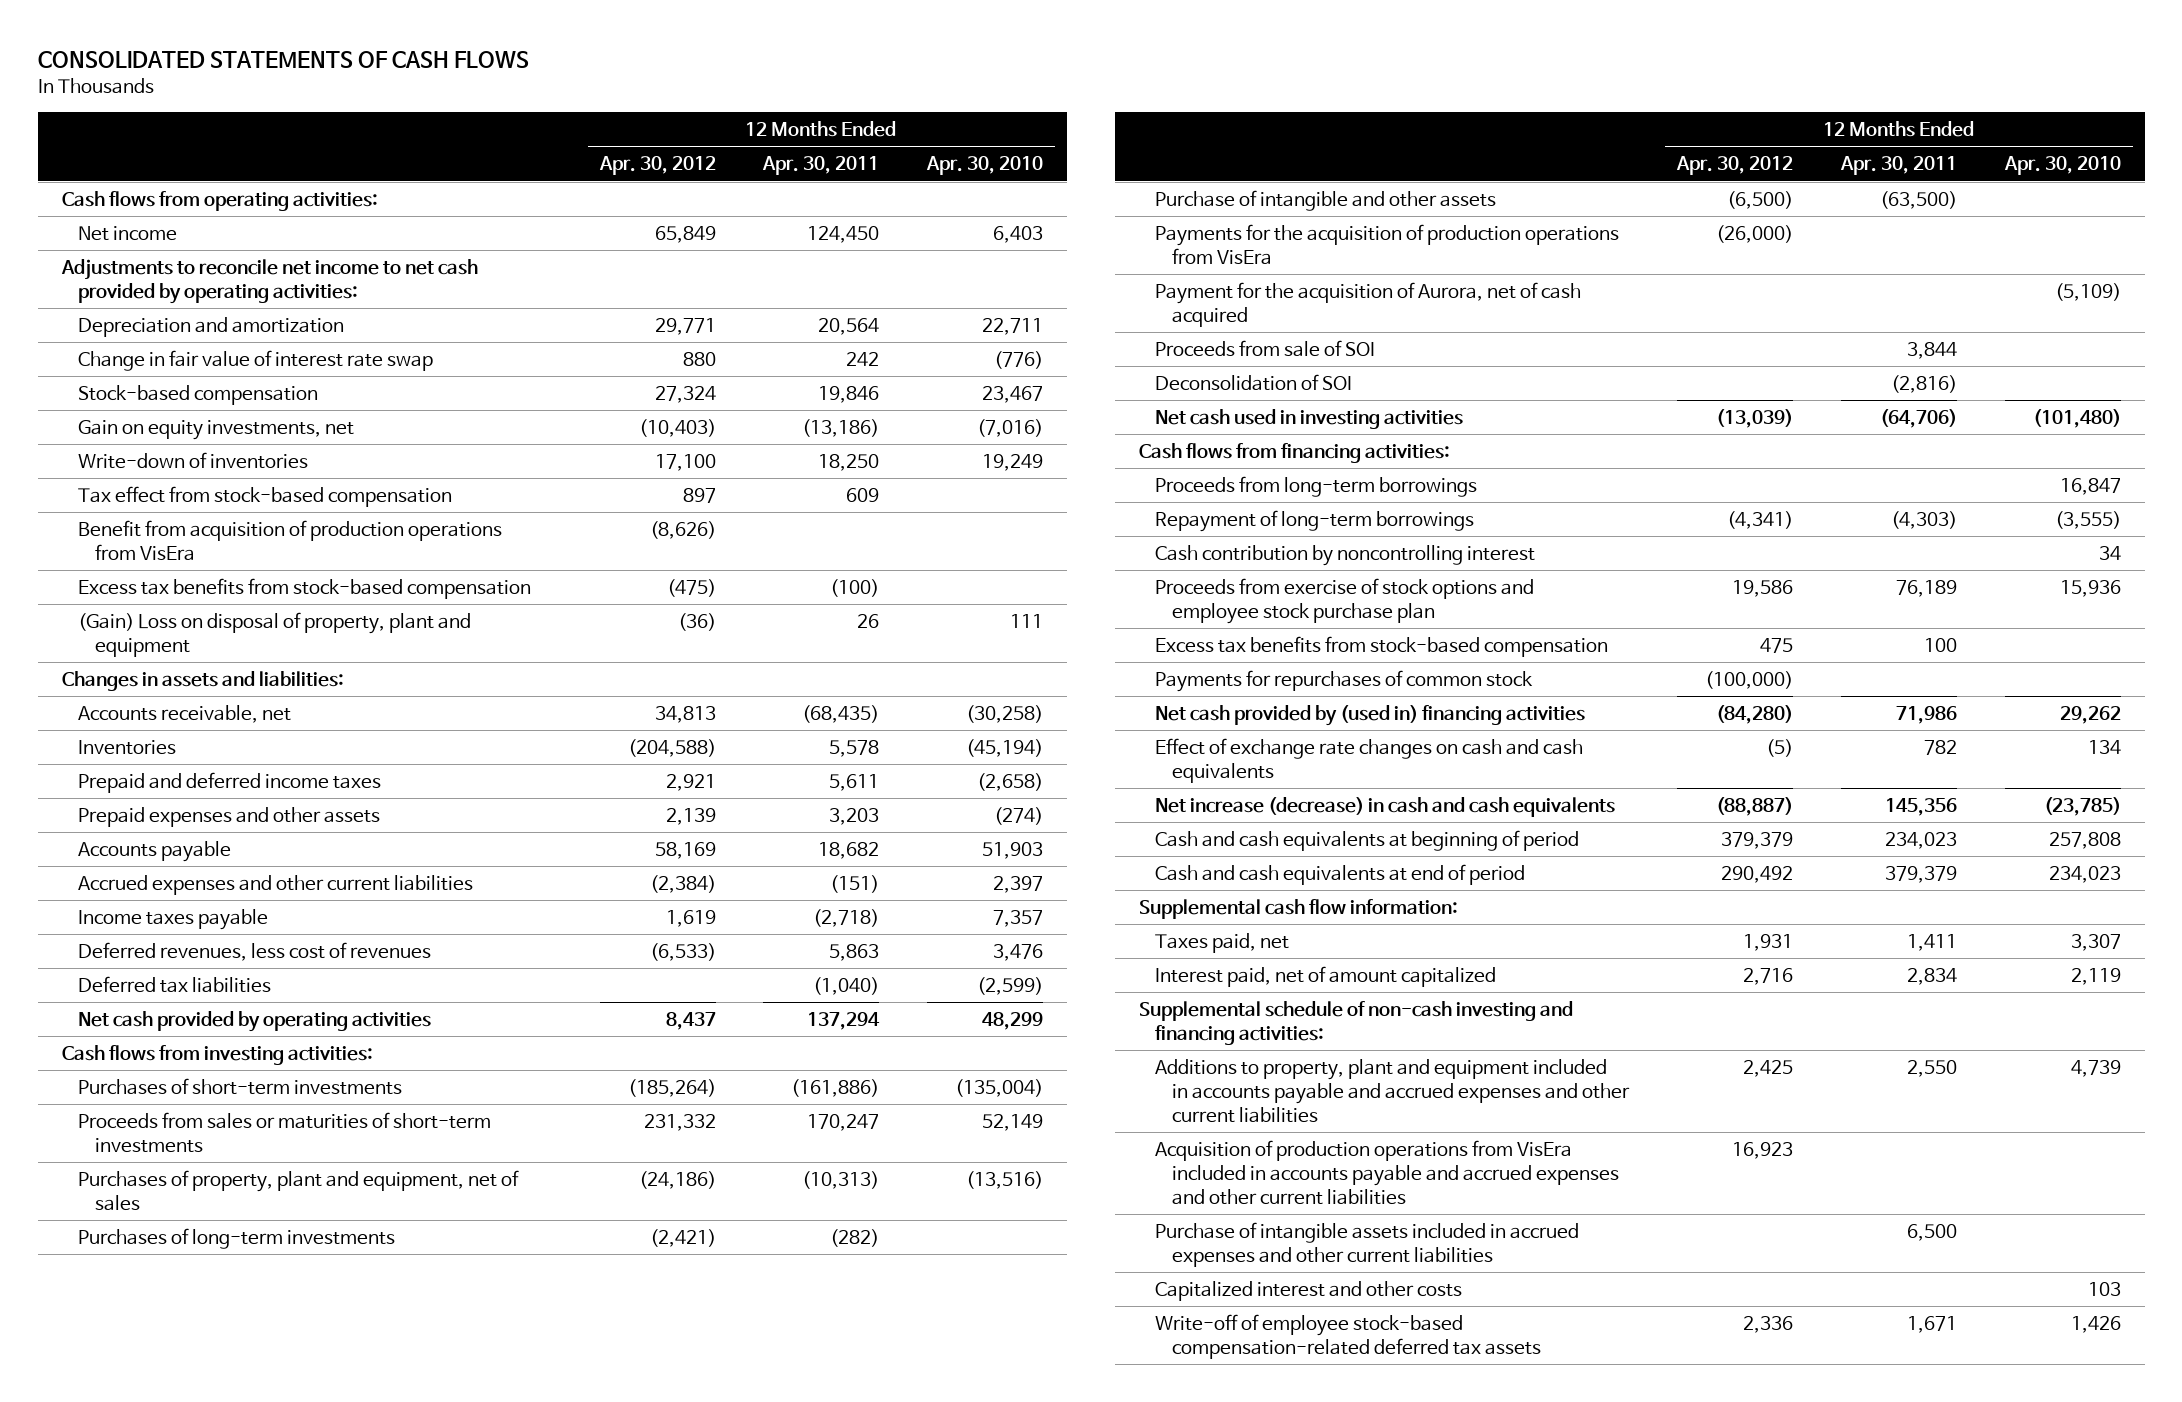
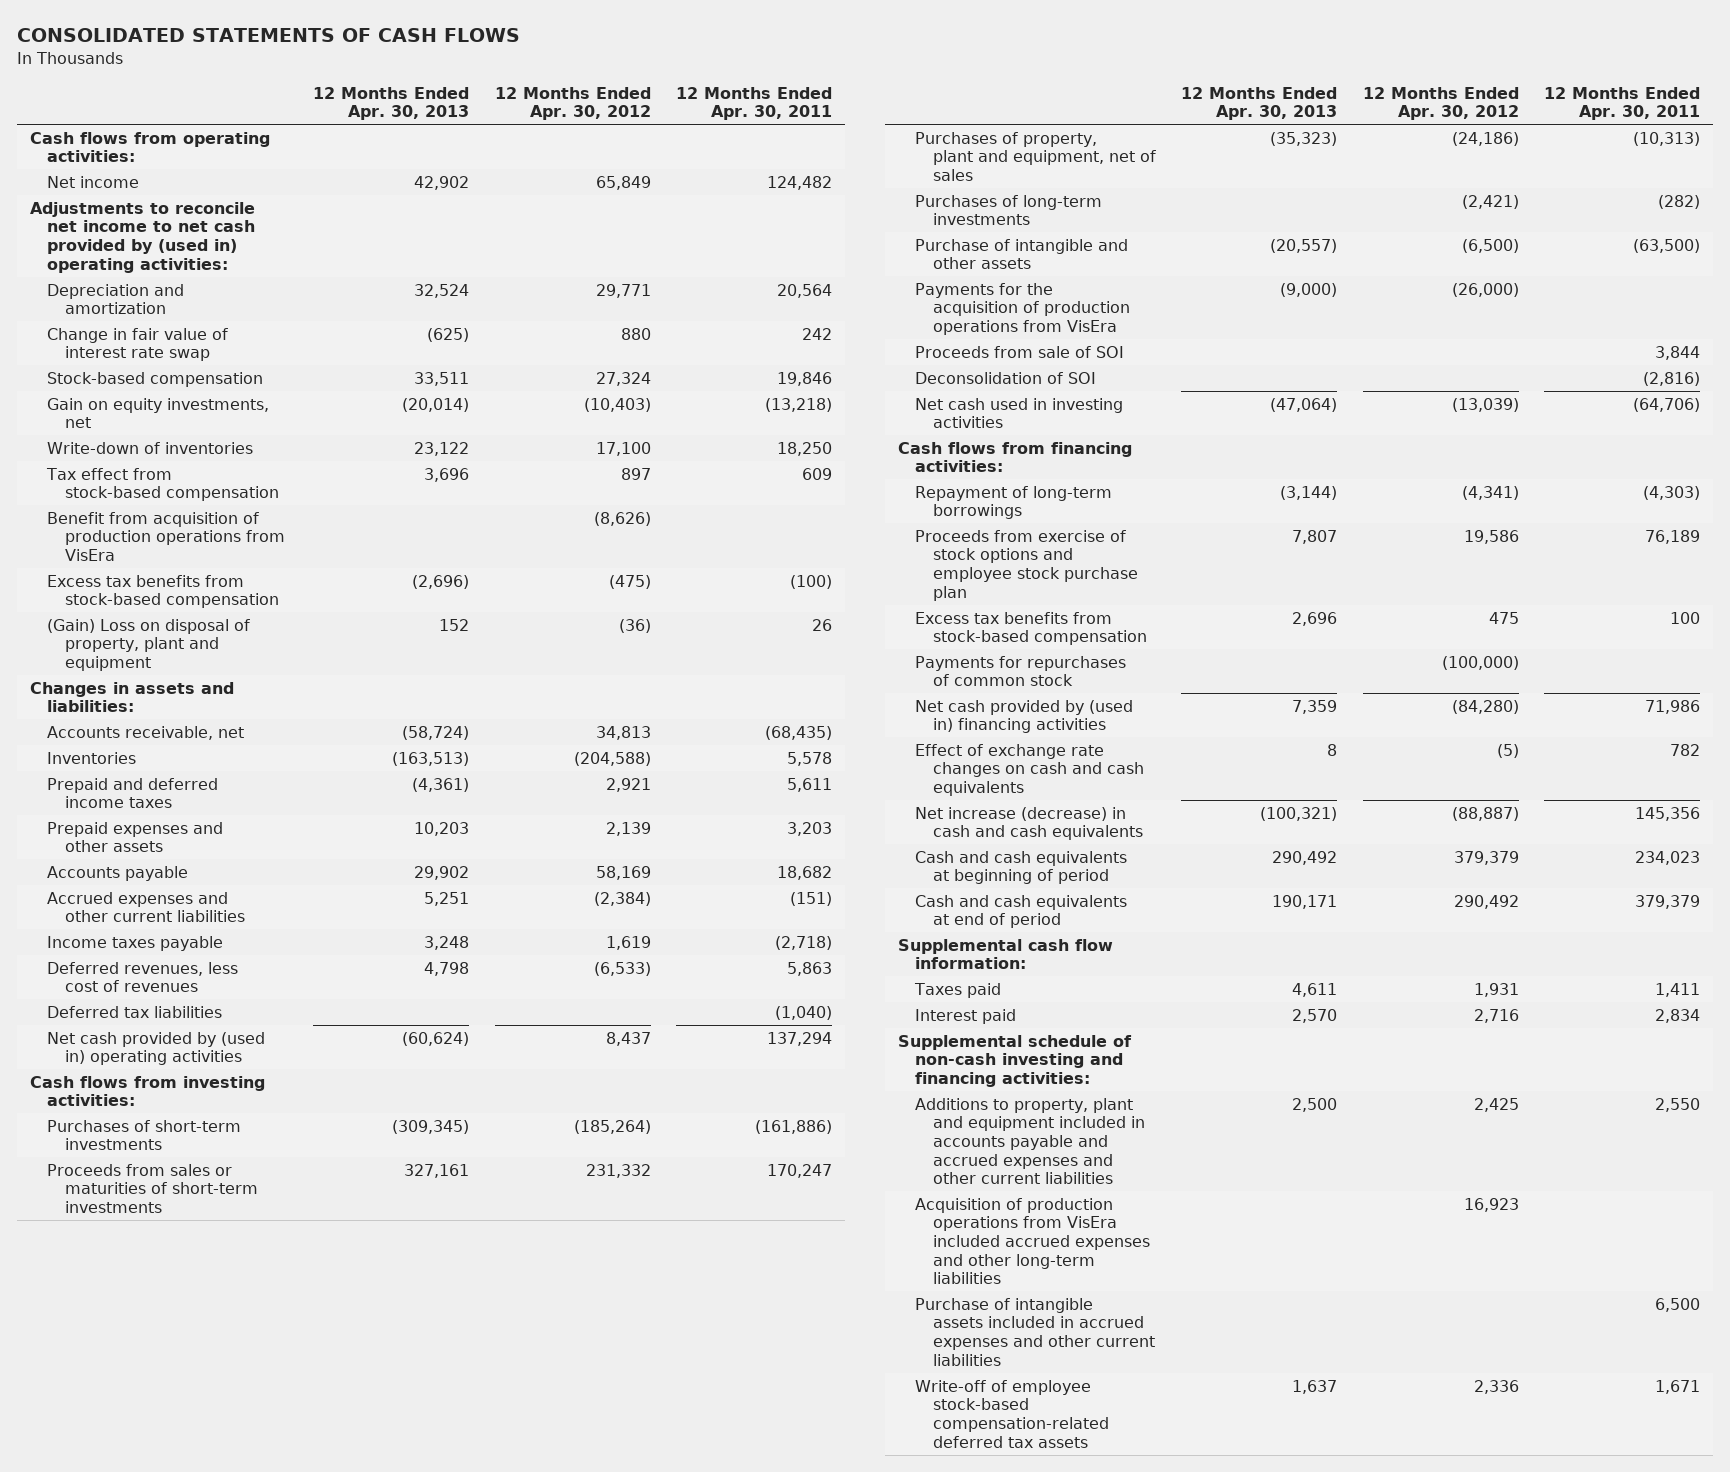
- | 12 Months Ended Apr. 30, 2012 | 12 Months Ended Apr. 30, 2011 | 12 Months Ended Apr. 30, 2010
+ | 12 Months Ended Apr. 30, 2013 | 12 Months Ended Apr. 30, 2012 | 12 Months Ended Apr. 30, 2011
- Net income | 65,849 | 124,450 | 6,403
- Adjustments to reconcile net income to net cash provided by operating activities:
+ Net income | 42,902 | 65,849 | 124,482
+ Adjustments to reconcile net income to net cash provided by (used in) operating activities:
- Gain on equity investments, net | (10,403) | (13,186) | (7,016)
+ Gain on equity investments, net | (20,014) | (10,403) | (13,218)
- Net cash provided by operating activities | 8,437 | 137,294 | 48,299
+ Net cash provided by (used in) operating activities | (60,624) | 8,437 | 137,294
- Payment for the acquisition of Aurora, net of cash acquired | | | (5,109)
- Proceeds from long-term borrowings | | | 16,847
- Cash contribution by noncontrolling interest | | | 34
- Taxes paid, net | 1,931 | 1,411 | 3,307
- Interest paid, net of amount capitalized | 2,716 | 2,834 | 2,119
+ Taxes paid | 4,611 | 1,931 | 1,411
+ Interest paid | 2,570 | 2,716 | 2,834
- Acquisition of production operations from VisEra included in accounts payable and accrued expenses and other current liabilities | 16,923 | |
+ Acquisition of production operations from VisEra included accrued expenses and other long-term liabilities | | 16,923 |
- Capitalized interest and other costs | | | 103

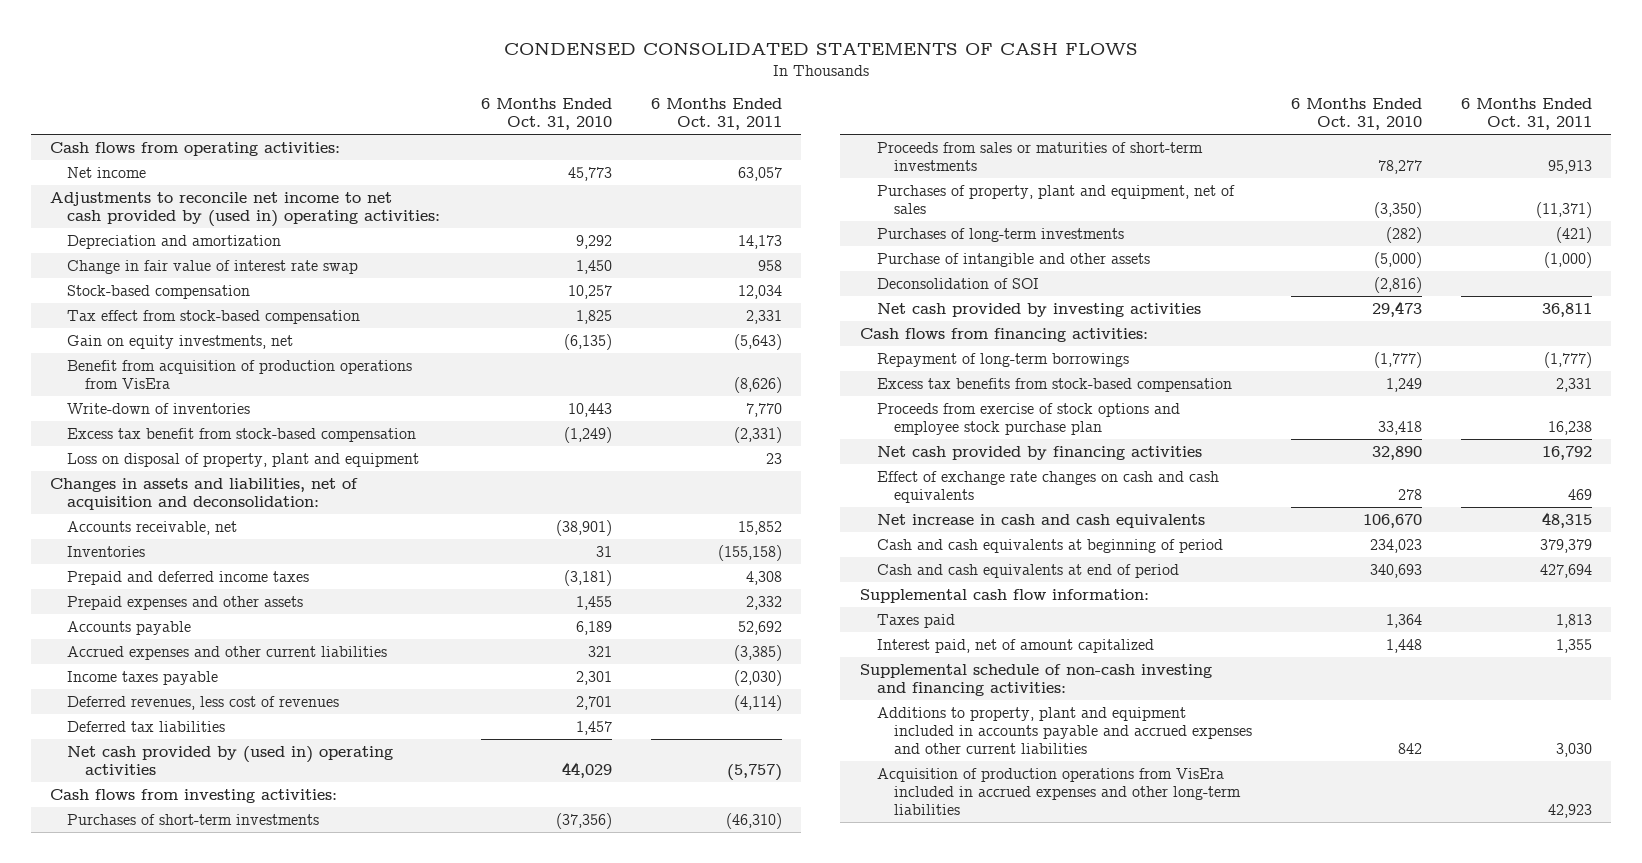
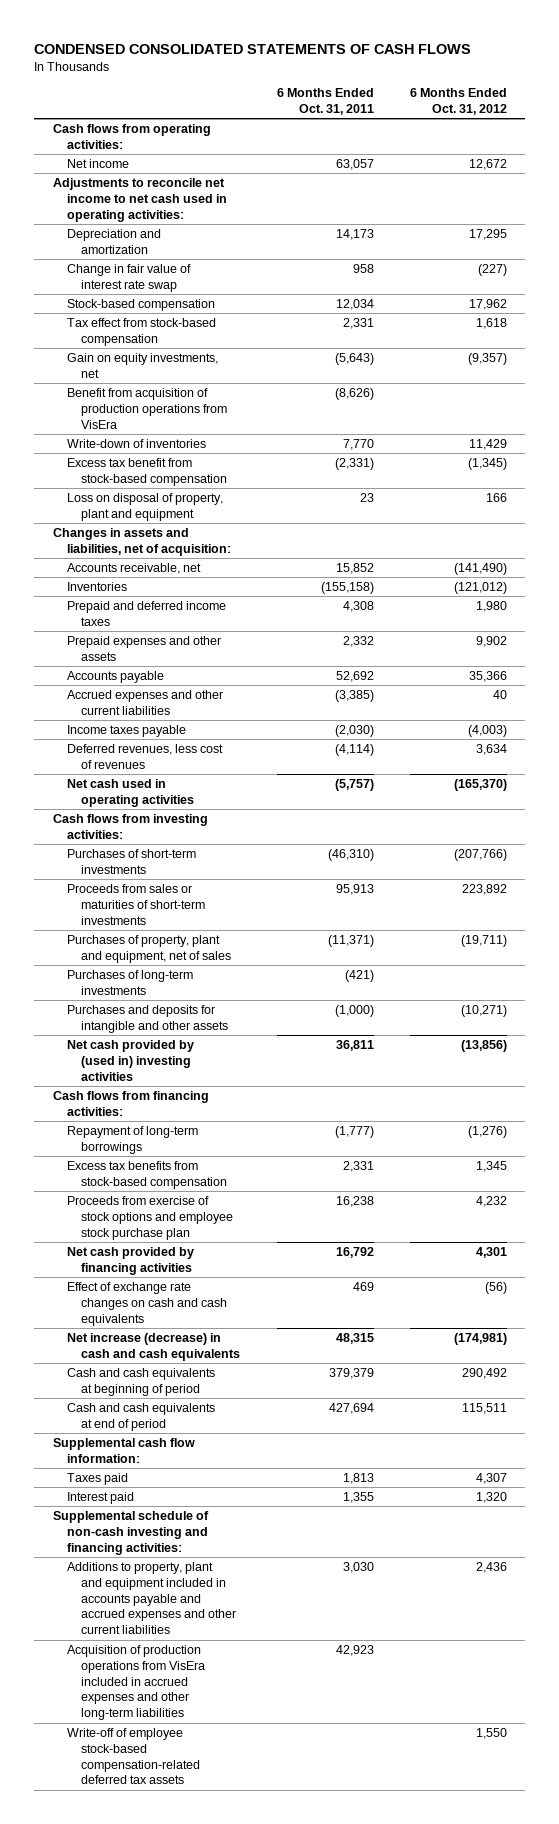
- | 6 Months Ended Oct. 31, 2010 | 6 Months Ended Oct. 31, 2011
+ | 6 Months Ended Oct. 31, 2011 | 6 Months Ended Oct. 31, 2012
- Adjustments to reconcile net income to net cash provided by (used in) operating activities:
+ Adjustments to reconcile net income to net cash used in operating activities:
- Changes in assets and liabilities, net of acquisition and deconsolidation:
+ Changes in assets and liabilities, net of acquisition:
- Deferred tax liabilities | 1,457 |
- Net cash provided by (used in) operating activities | 44,029 | (5,757)
+ Net cash used in operating activities | (5,757) | (165,370)
- Purchase of intangible and other assets | (5,000) | (1,000)
- Deconsolidation of SOI | (2,816) |
- Net cash provided by investing activities | 29,473 | 36,811
+ Purchases and deposits for intangible and other assets | (1,000) | (10,271)
+ Net cash provided by (used in) investing activities | 36,811 | (13,856)
- Net increase in cash and cash equivalents | 106,670 | 48,315
+ Net increase (decrease) in cash and cash equivalents | 48,315 | (174,981)
- Interest paid, net of amount capitalized | 1,448 | 1,355
+ Interest paid | 1,355 | 1,320
+ Write-off of employee stock-based compensation-related deferred tax assets | | 1,550

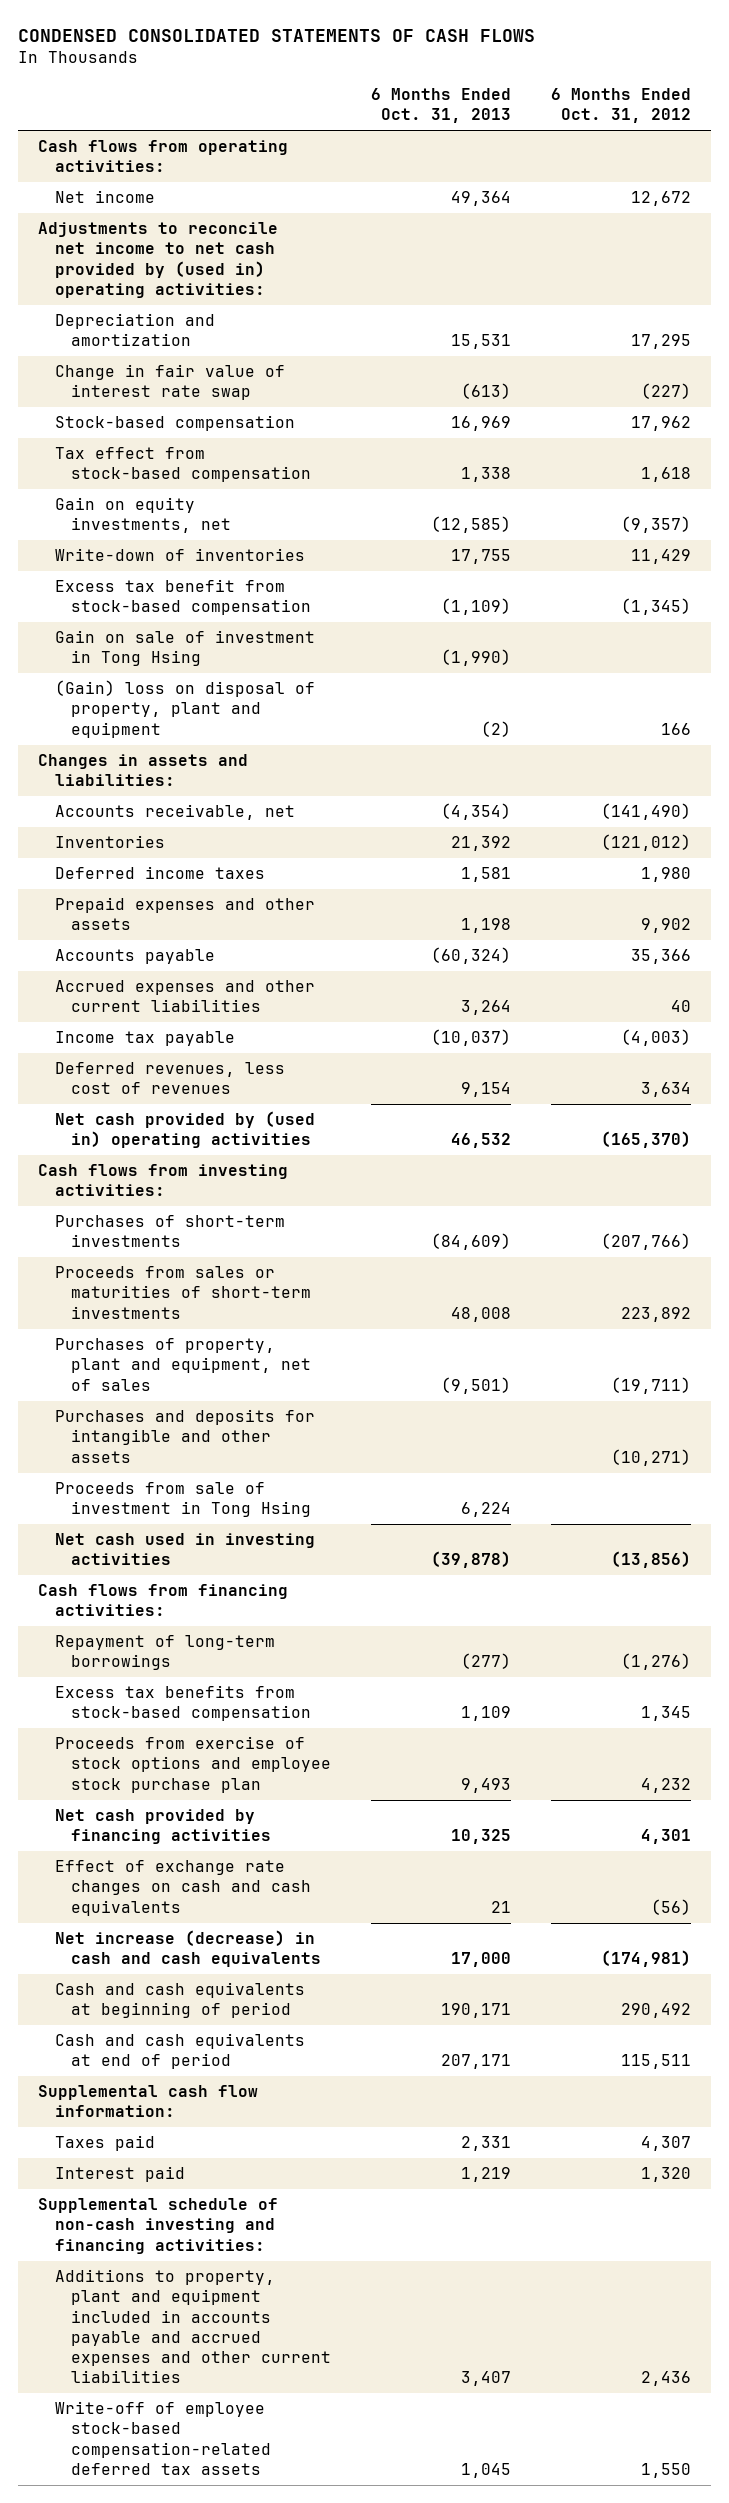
- | 6 Months Ended Oct. 31, 2011 | 6 Months Ended Oct. 31, 2012
+ | 6 Months Ended Oct. 31, 2013 | 6 Months Ended Oct. 31, 2012
- Adjustments to reconcile net income to net cash used in operating activities:
+ Adjustments to reconcile net income to net cash provided by (used in) operating activities:
- Benefit from acquisition of production operations from VisEra | (8,626) |
- Loss on disposal of property, plant and equipment | 23 | 166
- Changes in assets and liabilities, net of acquisition:
+ Gain on sale of investment in Tong Hsing | (1,990) |
+ (Gain) loss on disposal of property, plant and equipment | (2) | 166
+ Changes in assets and liabilities:
- Prepaid and deferred income taxes | 4,308 | 1,980
+ Deferred income taxes | 1,581 | 1,980
- Income taxes payable | (2,030) | (4,003)
+ Income tax payable | (10,037) | (4,003)
- Net cash used in operating activities | (5,757) | (165,370)
+ Net cash provided by (used in) operating activities | 46,532 | (165,370)
- Purchases of long-term investments | (421) |
- Net cash provided by (used in) investing activities | 36,811 | (13,856)
+ Proceeds from sale of investment in Tong Hsing | 6,224 |
+ Net cash used in investing activities | (39,878) | (13,856)
- Acquisition of production operations from VisEra included in accrued expenses and other long-term liabilities | 42,923 |

